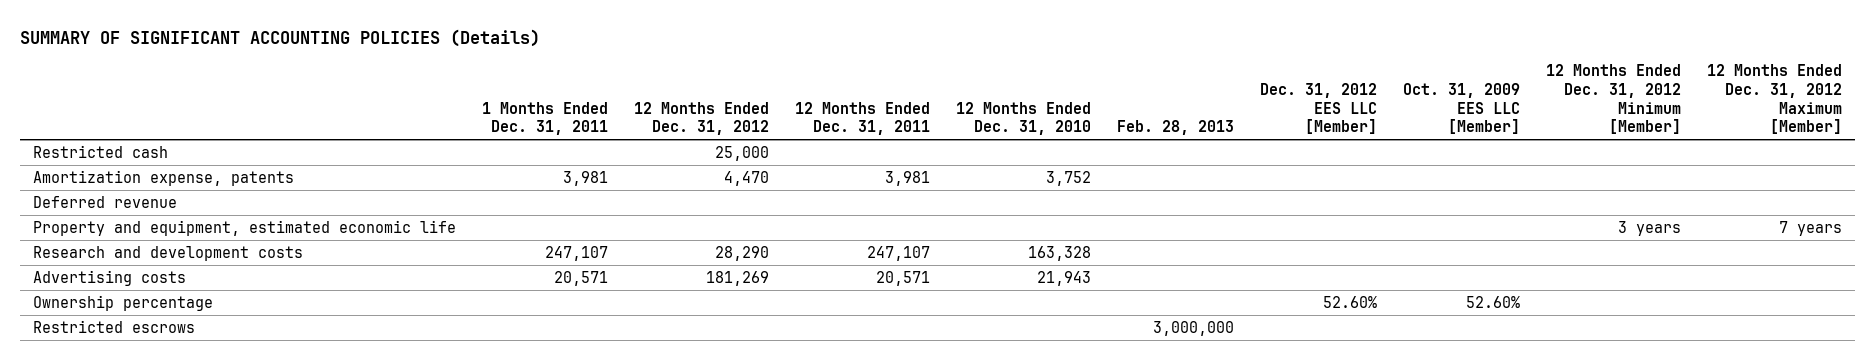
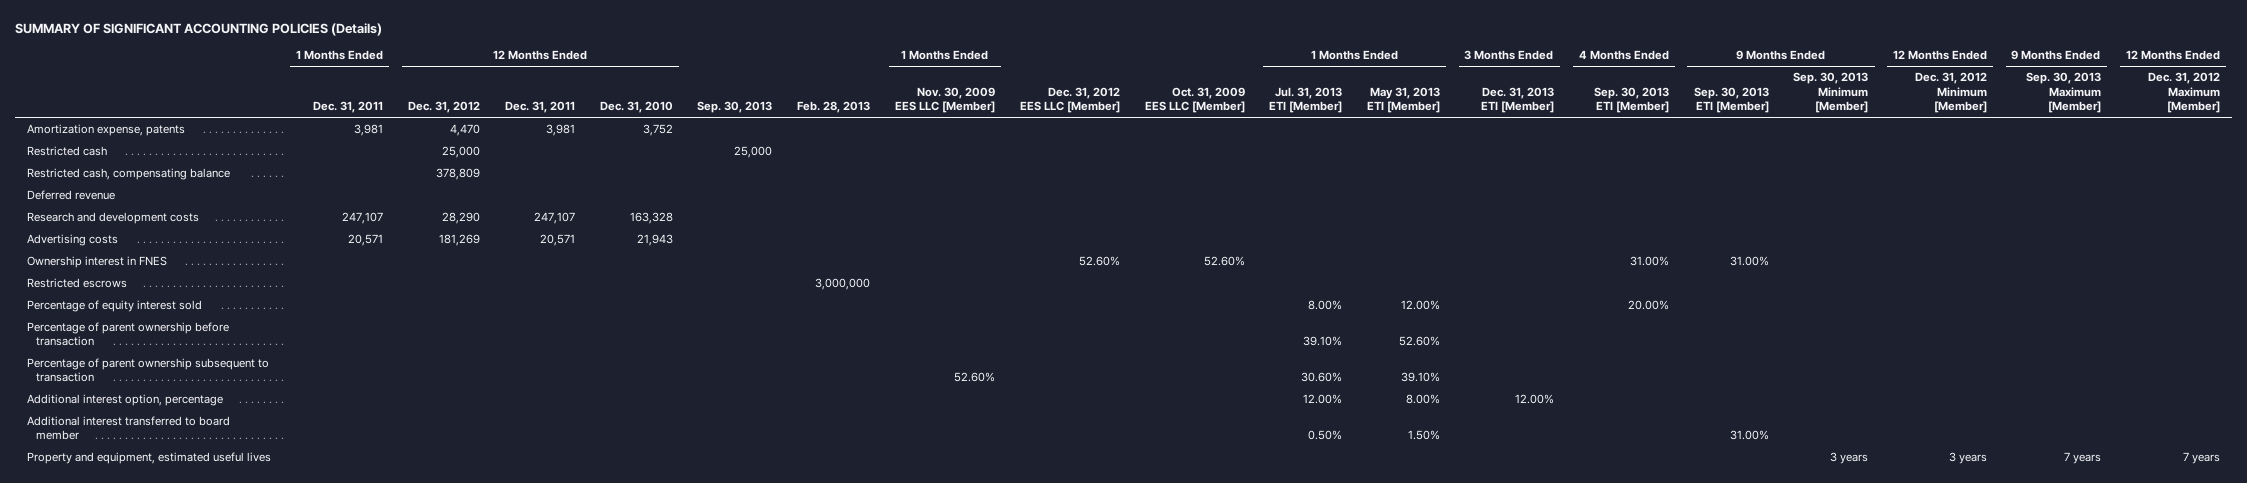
- | 1 Months Ended Dec. 31, 2011 | 12 Months Ended Dec. 31, 2012 | 12 Months Ended Dec. 31, 2011 | 12 Months Ended Dec. 31, 2010 | Feb. 28, 2013 | Dec. 31, 2012 EES LLC [Member] | Oct. 31, 2009 EES LLC [Member] | 12 Months Ended Dec. 31, 2012 Minimum [Member] | 12 Months Ended Dec. 31, 2012 Maximum [Member]
+ | 1 Months Ended Dec. 31, 2011 | 12 Months Ended Dec. 31, 2012 | 12 Months Ended Dec. 31, 2011 | 12 Months Ended Dec. 31, 2010 | Sep. 30, 2013 | Feb. 28, 2013 | 1 Months Ended Nov. 30, 2009 EES LLC [Member] | Dec. 31, 2012 EES LLC [Member] | Oct. 31, 2009 EES LLC [Member] | 1 Months Ended Jul. 31, 2013 ETI [Member] | 1 Months Ended May 31, 2013 ETI [Member] | 3 Months Ended Dec. 31, 2013 ETI [Member] | 4 Months Ended Sep. 30, 2013 ETI [Member] | 9 Months Ended Sep. 30, 2013 ETI [Member] | 9 Months Ended Sep. 30, 2013 Minimum [Member] | 12 Months Ended Dec. 31, 2012 Minimum [Member] | 9 Months Ended Sep. 30, 2013 Maximum [Member] | 12 Months Ended Dec. 31, 2012 Maximum [Member]
moved down: Restricted cash | | 25,000 | | | 25,000 | | | | | | | | | | | | |
+ Restricted cash, compensating balance | | 378,809 | | | | | | | | | | | | | | | |
- Property and equipment, estimated economic life | | | | | | | | 3 years | 7 years
- Ownership percentage | | | | | | 52.60% | 52.60% | |
+ Ownership interest in FNES | | | | | | | | 52.60% | 52.60% | | | | 31.00% | 31.00% | | | |
+ Percentage of equity interest sold | | | | | | | | | | 8.00% | 12.00% | | 20.00% | | | | |
+ Percentage of parent ownership before transaction | | | | | | | | | | 39.10% | 52.60% | | | | | | |
+ Percentage of parent ownership subsequent to transaction | | | | | | | 52.60% | | | 30.60% | 39.10% | | | | | | |
+ Additional interest option, percentage | | | | | | | | | | 12.00% | 8.00% | 12.00% | | | | | |
+ Additional interest transferred to board member | | | | | | | | | | 0.50% | 1.50% | | | 31.00% | | | |
+ Property and equipment, estimated useful lives | | | | | | | | | | | | | | | 3 years | 3 years | 7 years | 7 years

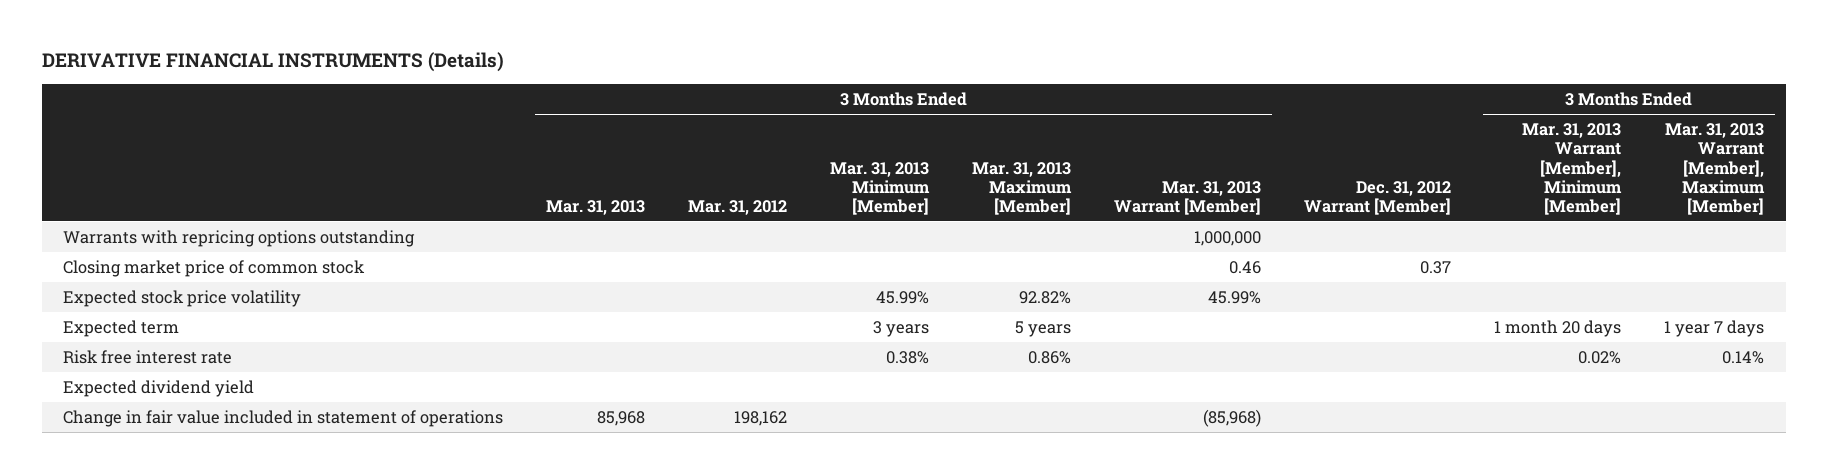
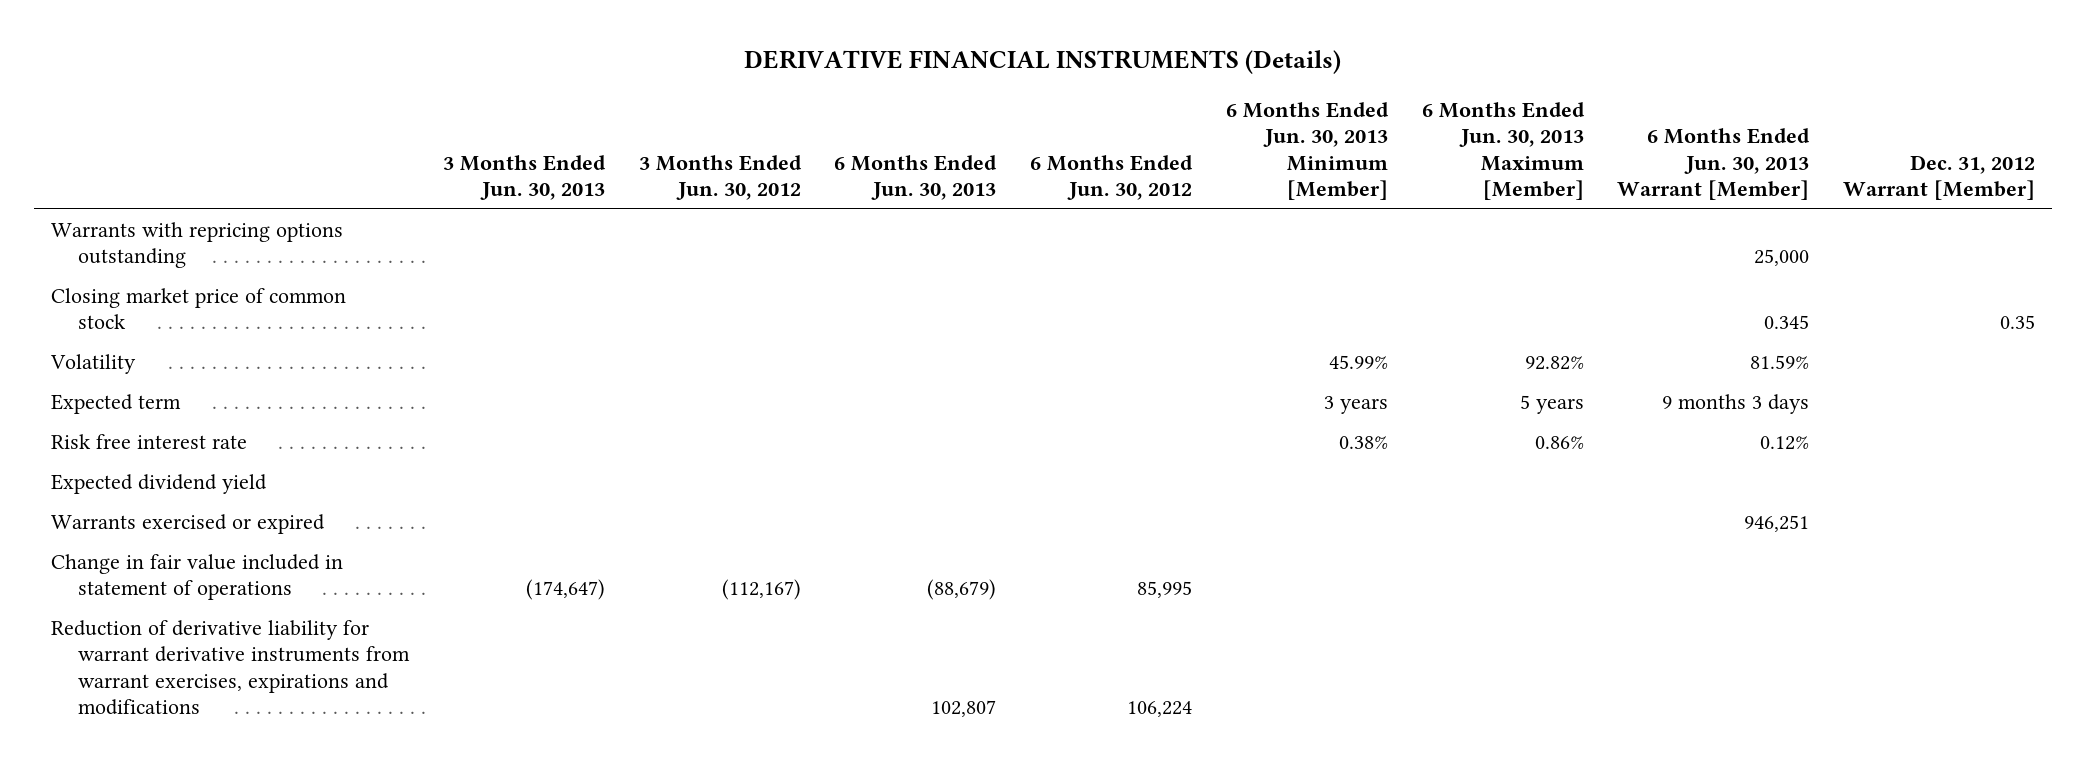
- | 3 Months Ended Mar. 31, 2013 | 3 Months Ended Mar. 31, 2012 | 3 Months Ended Mar. 31, 2013 Minimum [Member] | 3 Months Ended Mar. 31, 2013 Maximum [Member] | 3 Months Ended Mar. 31, 2013 Warrant [Member] | Dec. 31, 2012 Warrant [Member] | 3 Months Ended Mar. 31, 2013 Warrant [Member], Minimum [Member] | 3 Months Ended Mar. 31, 2013 Warrant [Member], Maximum [Member]
+ | 3 Months Ended Jun. 30, 2013 | 3 Months Ended Jun. 30, 2012 | 6 Months Ended Jun. 30, 2013 | 6 Months Ended Jun. 30, 2012 | 6 Months Ended Jun. 30, 2013 Minimum [Member] | 6 Months Ended Jun. 30, 2013 Maximum [Member] | 6 Months Ended Jun. 30, 2013 Warrant [Member] | Dec. 31, 2012 Warrant [Member]
- Closing market price of common stock | | | | | 0.46 | 0.37 | |
- Expected stock price volatility | | | 45.99% | 92.82% | 45.99% | | |
+ Closing market price of common stock | | | | | | | 0.345 | 0.35
+ Volatility | | | | | 45.99% | 92.82% | 81.59% |
+ Warrants exercised or expired | | | | | | | 946,251 |
+ Reduction of derivative liability for warrant derivative instruments from warrant exercises, expirations and modifications | | | 102,807 | 106,224 | | | |

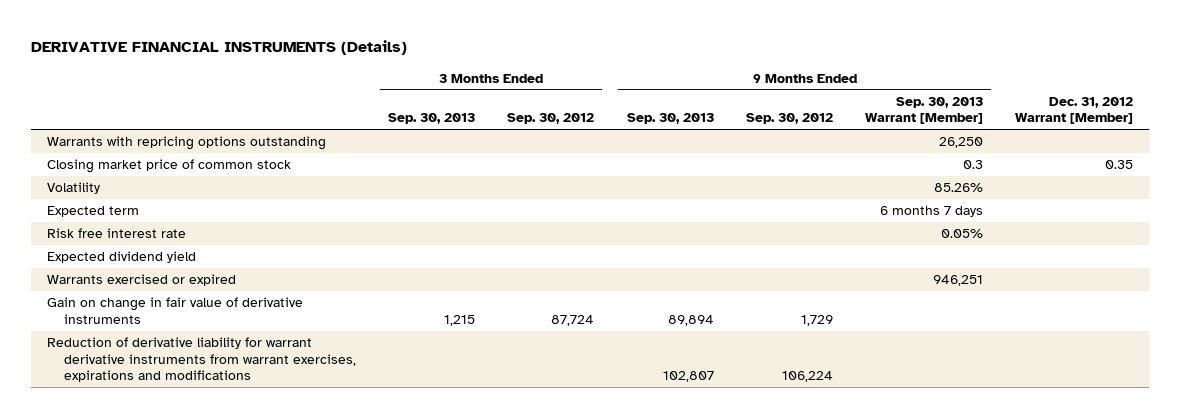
- | 3 Months Ended Jun. 30, 2013 | 3 Months Ended Jun. 30, 2012 | 6 Months Ended Jun. 30, 2013 | 6 Months Ended Jun. 30, 2012 | 6 Months Ended Jun. 30, 2013 Minimum [Member] | 6 Months Ended Jun. 30, 2013 Maximum [Member] | 6 Months Ended Jun. 30, 2013 Warrant [Member] | Dec. 31, 2012 Warrant [Member]
+ | 3 Months Ended Sep. 30, 2013 | 3 Months Ended Sep. 30, 2012 | 9 Months Ended Sep. 30, 2013 | 9 Months Ended Sep. 30, 2012 | 9 Months Ended Sep. 30, 2013 Warrant [Member] | Dec. 31, 2012 Warrant [Member]
- Change in fair value included in statement of operations | (174,647) | (112,167) | (88,679) | 85,995 | | | |
+ Gain on change in fair value of derivative instruments | 1,215 | 87,724 | 89,894 | 1,729 | |

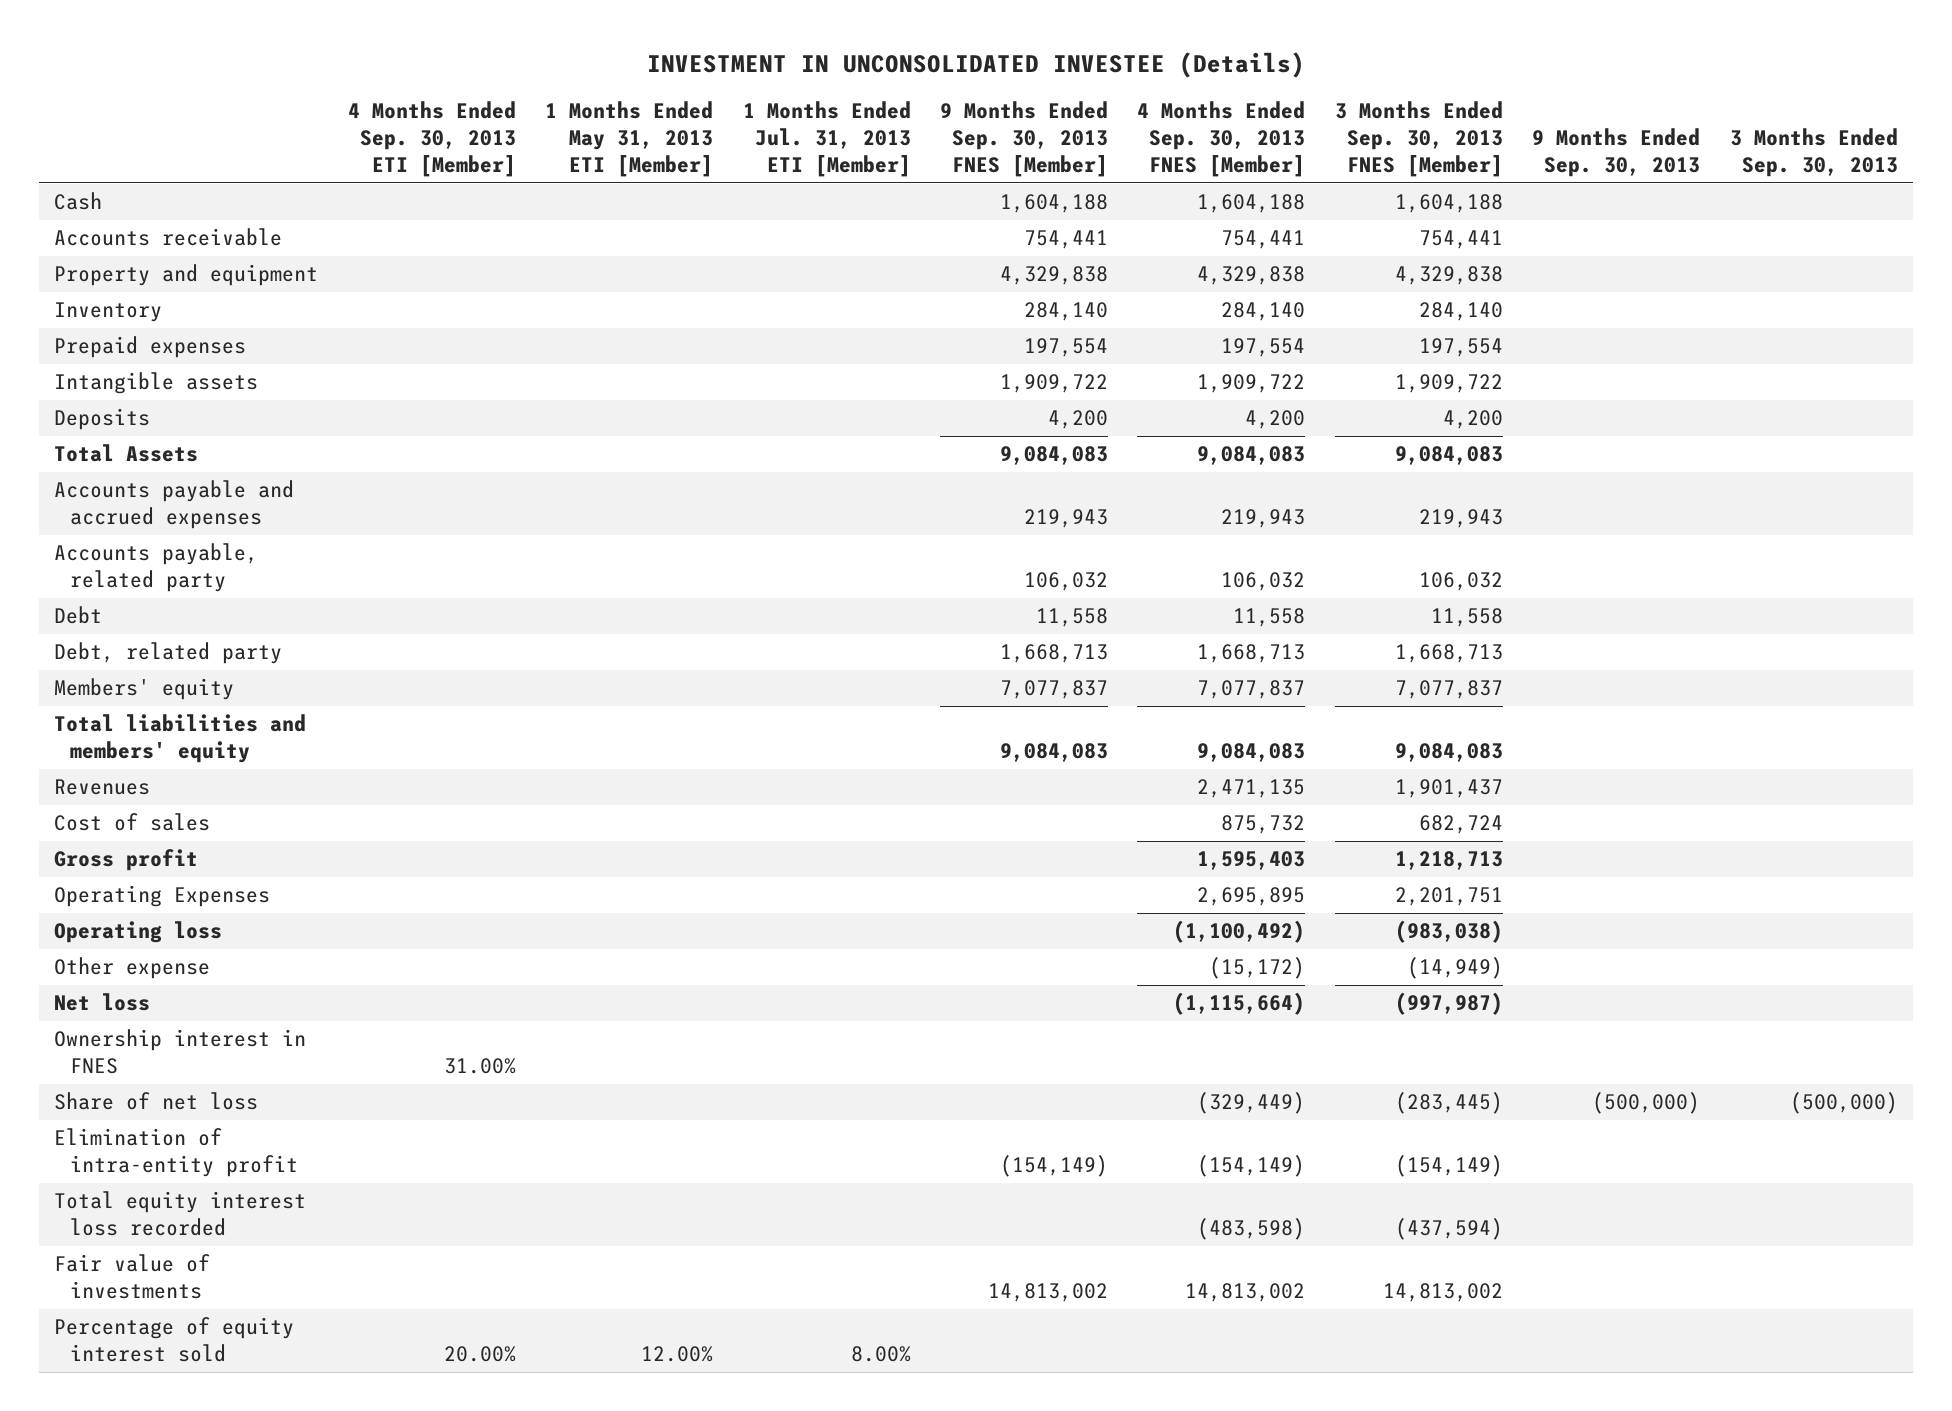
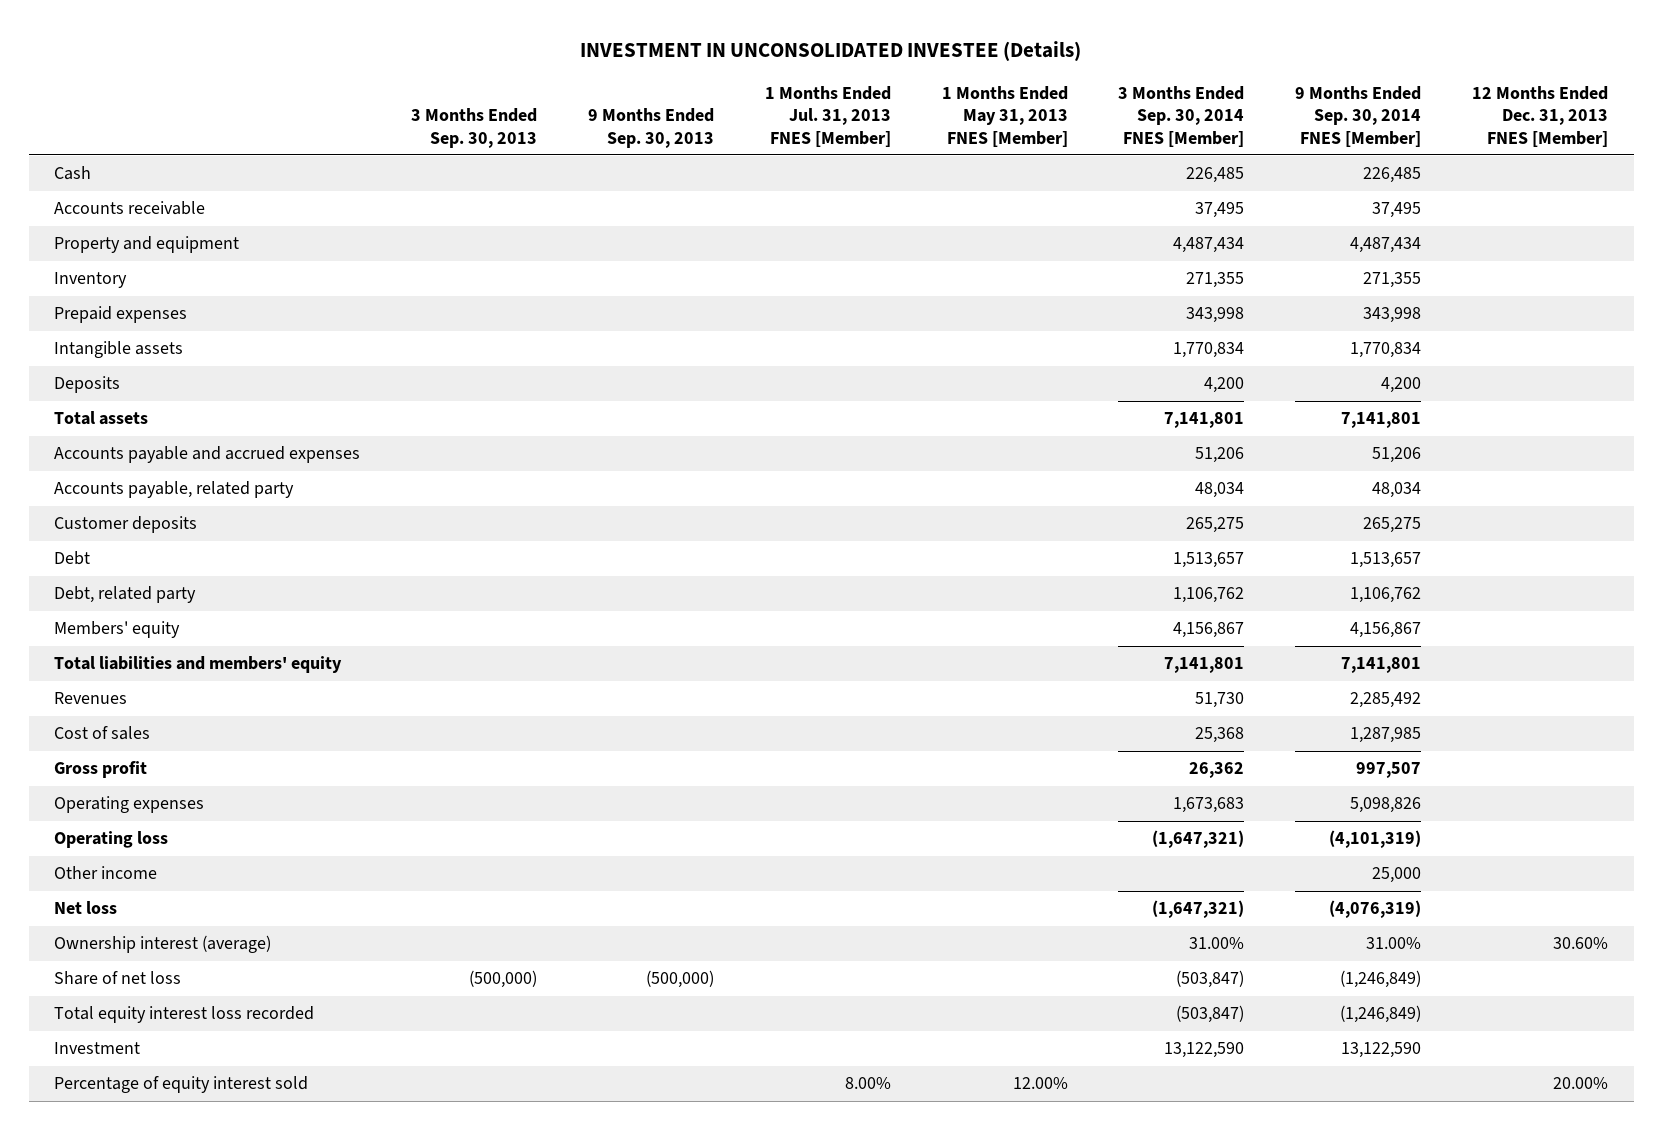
- | 4 Months Ended Sep. 30, 2013 ETI [Member] | 1 Months Ended May 31, 2013 ETI [Member] | 1 Months Ended Jul. 31, 2013 ETI [Member] | 9 Months Ended Sep. 30, 2013 FNES [Member] | 4 Months Ended Sep. 30, 2013 FNES [Member] | 3 Months Ended Sep. 30, 2013 FNES [Member] | 9 Months Ended Sep. 30, 2013 | 3 Months Ended Sep. 30, 2013
+ | 3 Months Ended Sep. 30, 2013 | 9 Months Ended Sep. 30, 2013 | 1 Months Ended Jul. 31, 2013 FNES [Member] | 1 Months Ended May 31, 2013 FNES [Member] | 3 Months Ended Sep. 30, 2014 FNES [Member] | 9 Months Ended Sep. 30, 2014 FNES [Member] | 12 Months Ended Dec. 31, 2013 FNES [Member]
- Total Assets | | | | 9,084,083 | 9,084,083 | 9,084,083 | |
+ Total assets | | | | | 7,141,801 | 7,141,801 |
+ Customer deposits | | | | | 265,275 | 265,275 |
- Operating Expenses | | | | | 2,695,895 | 2,201,751 | |
+ Operating expenses | | | | | 1,673,683 | 5,098,826 |
- Other expense | | | | | (15,172) | (14,949) | |
+ Other income | | | | | | 25,000 |
- Ownership interest in FNES | 31.00% | | | | | | |
+ Ownership interest (average) | | | | | 31.00% | 31.00% | 30.60%
- Elimination of intra-entity profit | | | | (154,149) | (154,149) | (154,149) | |
- Fair value of investments | | | | 14,813,002 | 14,813,002 | 14,813,002 | |
+ Investment | | | | | 13,122,590 | 13,122,590 |

